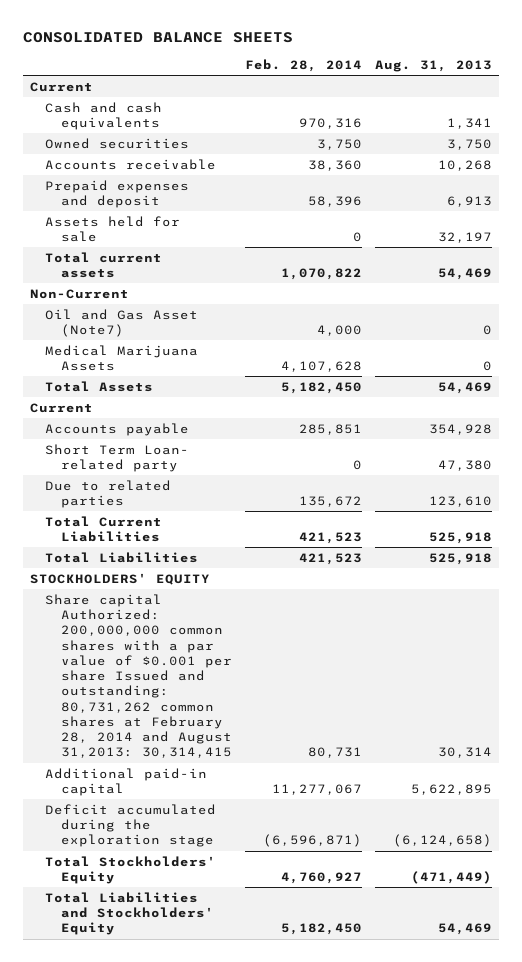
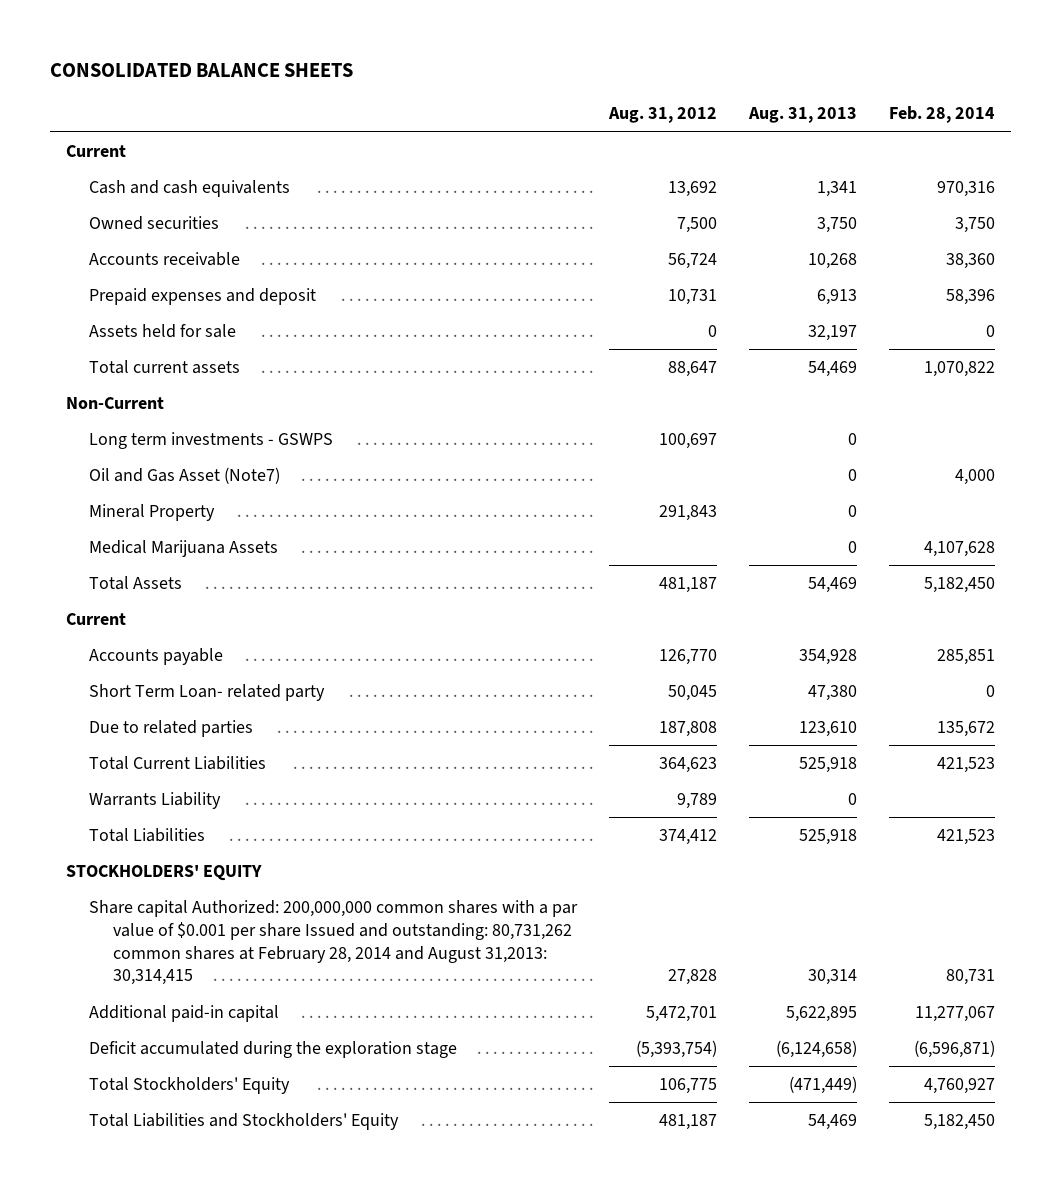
- | Feb. 28, 2014 | Aug. 31, 2013
+ | Aug. 31, 2012 | Aug. 31, 2013 | Feb. 28, 2014
+ Long term investments - GSWPS | 100,697 | 0 |
+ Mineral Property | 291,843 | 0 |
+ Warrants Liability | 9,789 | 0 |

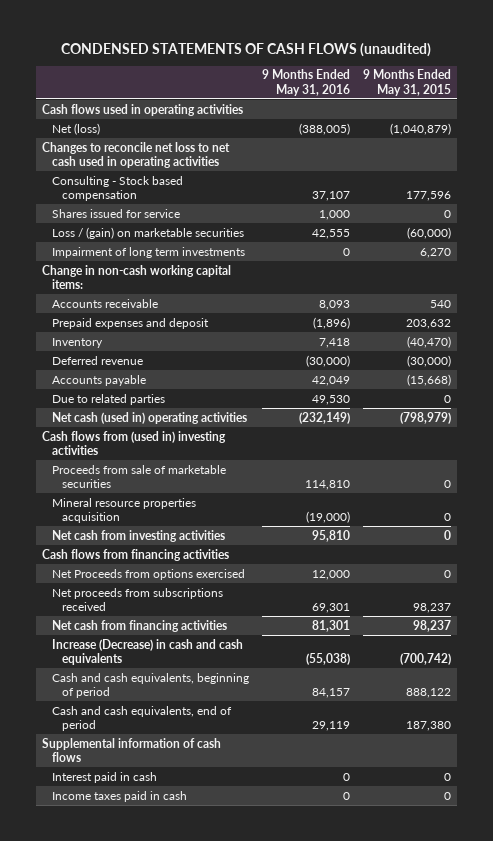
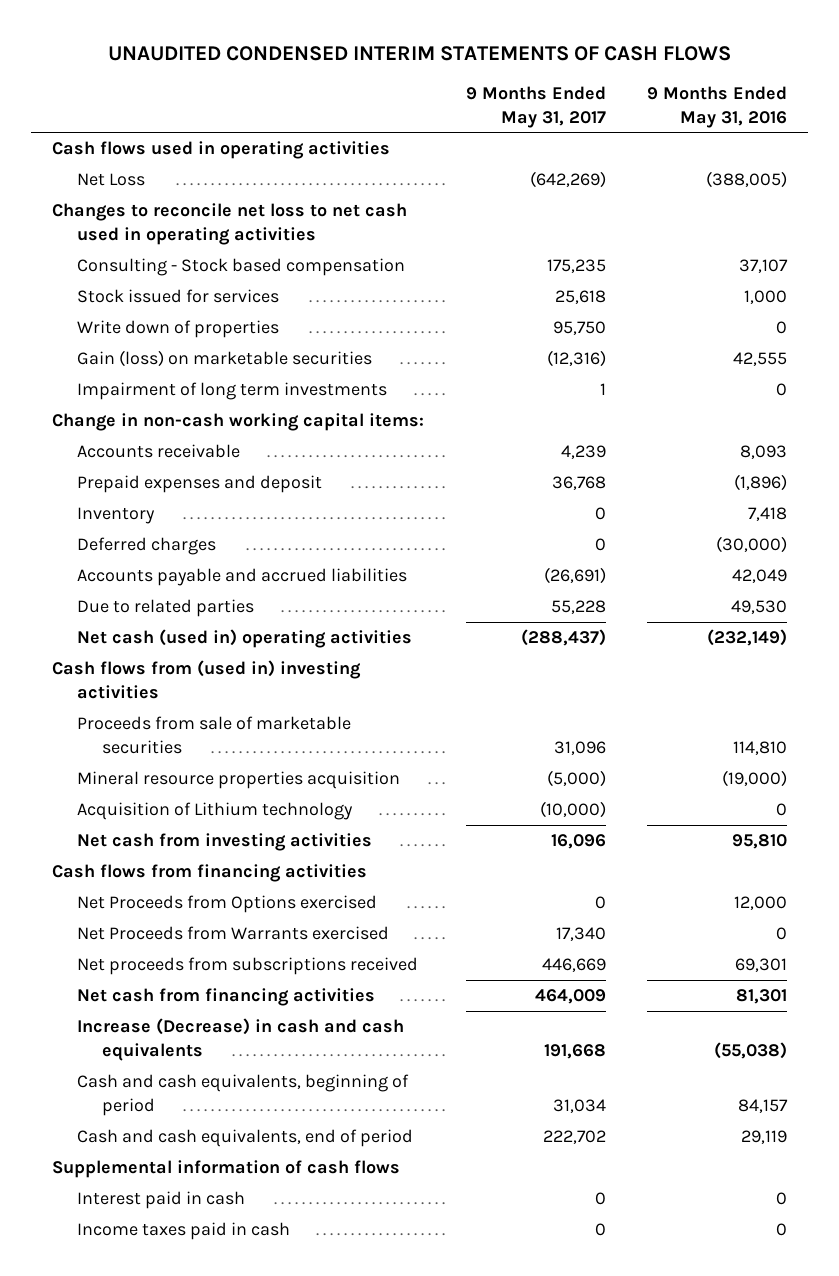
- CONDENSED STATEMENTS OF CASH FLOWS (unaudited)
+ UNAUDITED CONDENSED INTERIM STATEMENTS OF CASH FLOWS
- | 9 Months Ended May 31, 2016 | 9 Months Ended May 31, 2015
+ | 9 Months Ended May 31, 2017 | 9 Months Ended May 31, 2016
- Net (loss) | (388,005) | (1,040,879)
+ Net Loss | (642,269) | (388,005)
- Shares issued for service | 1,000 | 0
- Loss / (gain) on marketable securities | 42,555 | (60,000)
+ Stock issued for services | 25,618 | 1,000
+ Write down of properties | 95,750 | 0
+ Gain (loss) on marketable securities | (12,316) | 42,555
- Deferred revenue | (30,000) | (30,000)
- Accounts payable | 42,049 | (15,668)
+ Deferred charges | 0 | (30,000)
+ Accounts payable and accrued liabilities | (26,691) | 42,049
+ Acquisition of Lithium technology | (10,000) | 0
- Net Proceeds from options exercised | 12,000 | 0
+ Net Proceeds from Options exercised | 0 | 12,000
+ Net Proceeds from Warrants exercised | 17,340 | 0

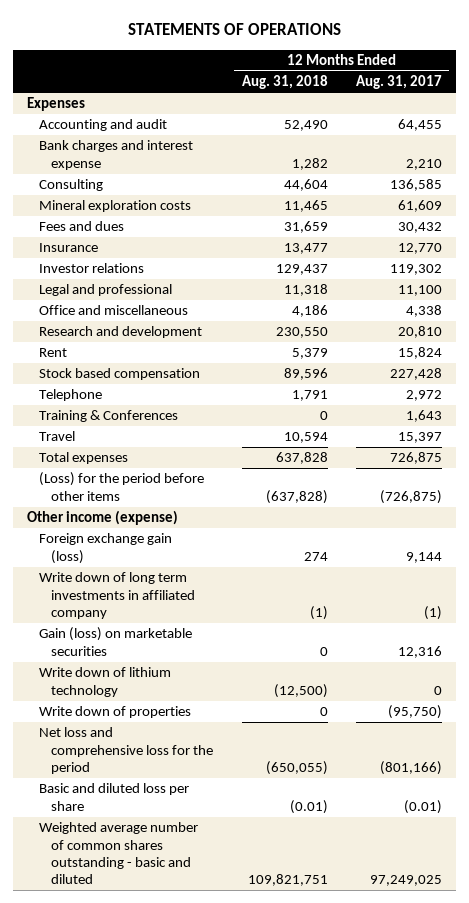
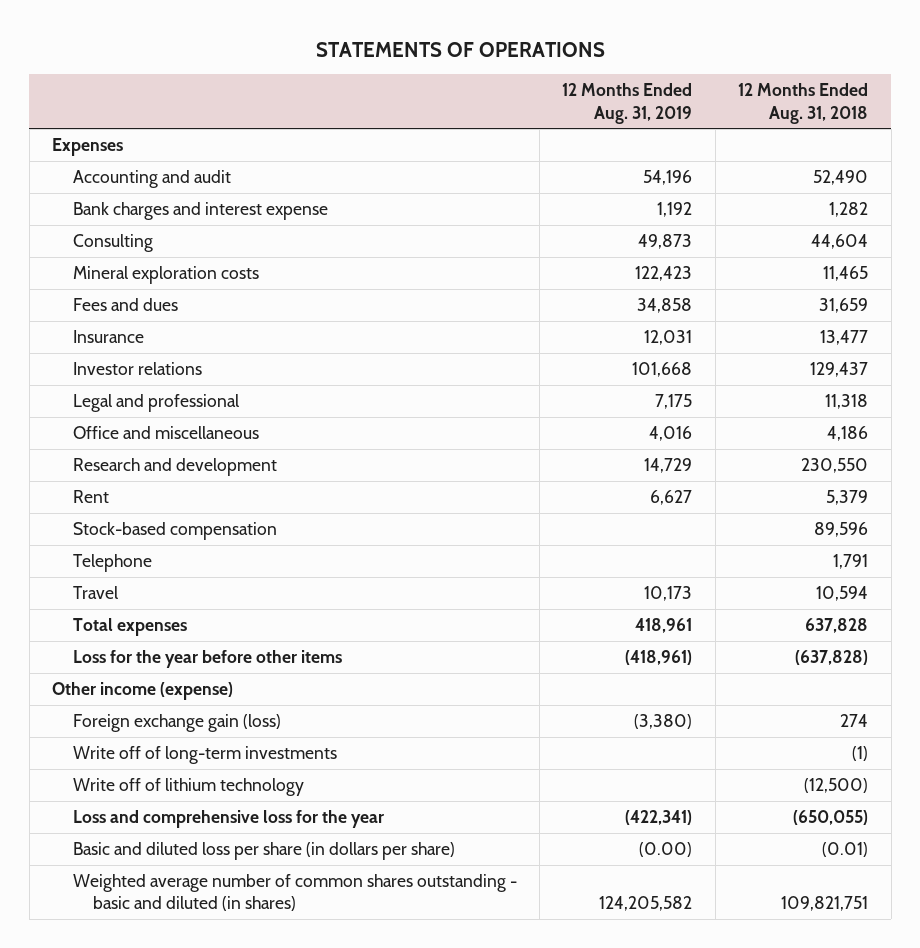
- | 12 Months Ended Aug. 31, 2018 | 12 Months Ended Aug. 31, 2017
+ | 12 Months Ended Aug. 31, 2019 | 12 Months Ended Aug. 31, 2018
- Stock based compensation | 89,596 | 227,428
+ Stock-based compensation | | 89,596
- Training & Conferences | 0 | 1,643
- (Loss) for the period before other items | (637,828) | (726,875)
+ Loss for the year before other items | (418,961) | (637,828)
- Write down of long term investments in affiliated company | (1) | (1)
- Gain (loss) on marketable securities | 0 | 12,316
- Write down of lithium technology | (12,500) | 0
- Write down of properties | 0 | (95,750)
- Net loss and comprehensive loss for the period | (650,055) | (801,166)
- Basic and diluted loss per share | (0.01) | (0.01)
- Weighted average number of common shares outstanding - basic and diluted | 109,821,751 | 97,249,025
+ Write off of long-term investments | | (1)
+ Write off of lithium technology | | (12,500)
+ Loss and comprehensive loss for the year | (422,341) | (650,055)
+ Basic and diluted loss per share (in dollars per share) | (0.00) | (0.01)
+ Weighted average number of common shares outstanding - basic and diluted (in shares) | 124,205,582 | 109,821,751

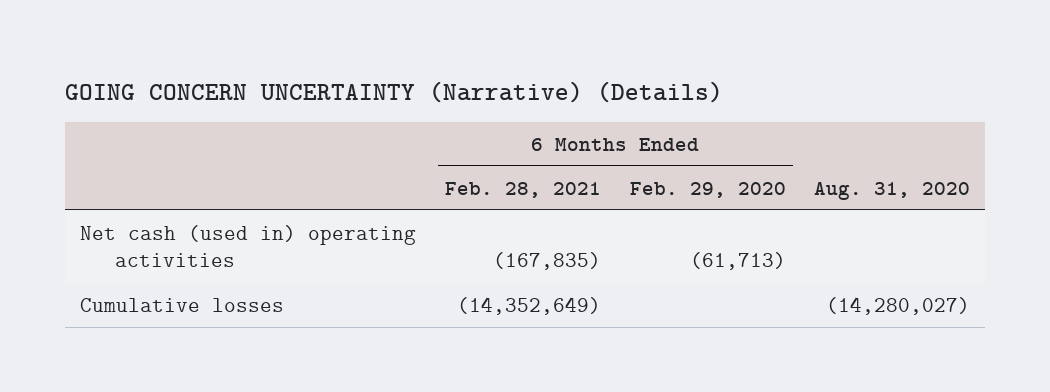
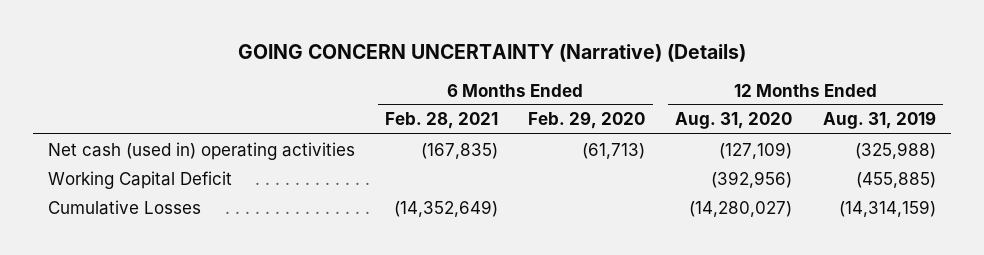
- | 6 Months Ended Feb. 28, 2021 | 6 Months Ended Feb. 29, 2020 | Aug. 31, 2020
+ | 6 Months Ended Feb. 28, 2021 | 6 Months Ended Feb. 29, 2020 | 12 Months Ended Aug. 31, 2020 | 12 Months Ended Aug. 31, 2019
- Cumulative losses | (14,352,649) | | (14,280,027)
+ Working Capital Deficit | | | (392,956) | (455,885)
+ Cumulative Losses | (14,352,649) | | (14,280,027) | (14,314,159)

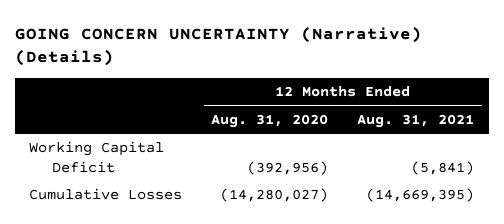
- | 6 Months Ended Feb. 28, 2021 | 6 Months Ended Feb. 29, 2020 | 12 Months Ended Aug. 31, 2020 | 12 Months Ended Aug. 31, 2019
+ | 12 Months Ended Aug. 31, 2020 | 12 Months Ended Aug. 31, 2021
- Net cash (used in) operating activities | (167,835) | (61,713) | (127,109) | (325,988)

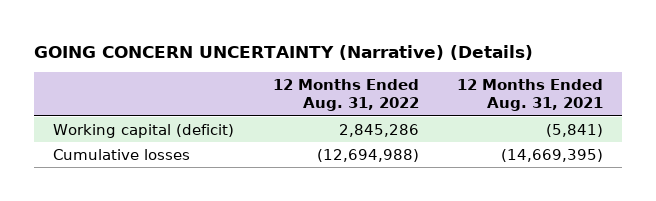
- | 12 Months Ended Aug. 31, 2020 | 12 Months Ended Aug. 31, 2021
+ | 12 Months Ended Aug. 31, 2022 | 12 Months Ended Aug. 31, 2021
- Working Capital Deficit | (392,956) | (5,841)
- Cumulative Losses | (14,280,027) | (14,669,395)
+ Working capital (deficit) | 2,845,286 | (5,841)
+ Cumulative losses | (12,694,988) | (14,669,395)

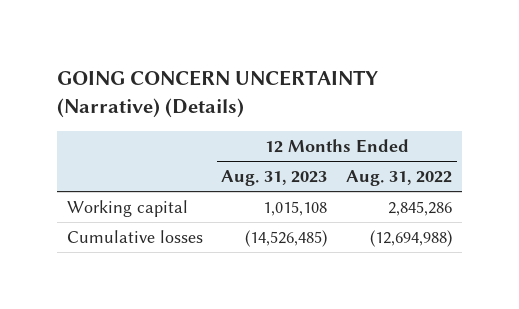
- | 12 Months Ended Aug. 31, 2022 | 12 Months Ended Aug. 31, 2021
+ | 12 Months Ended Aug. 31, 2023 | 12 Months Ended Aug. 31, 2022
- Working capital (deficit) | 2,845,286 | (5,841)
+ Working capital | 1,015,108 | 2,845,286

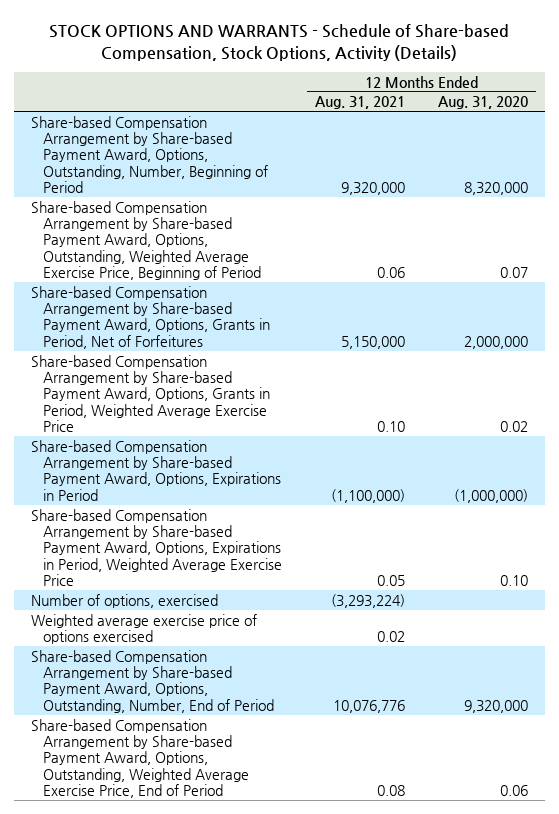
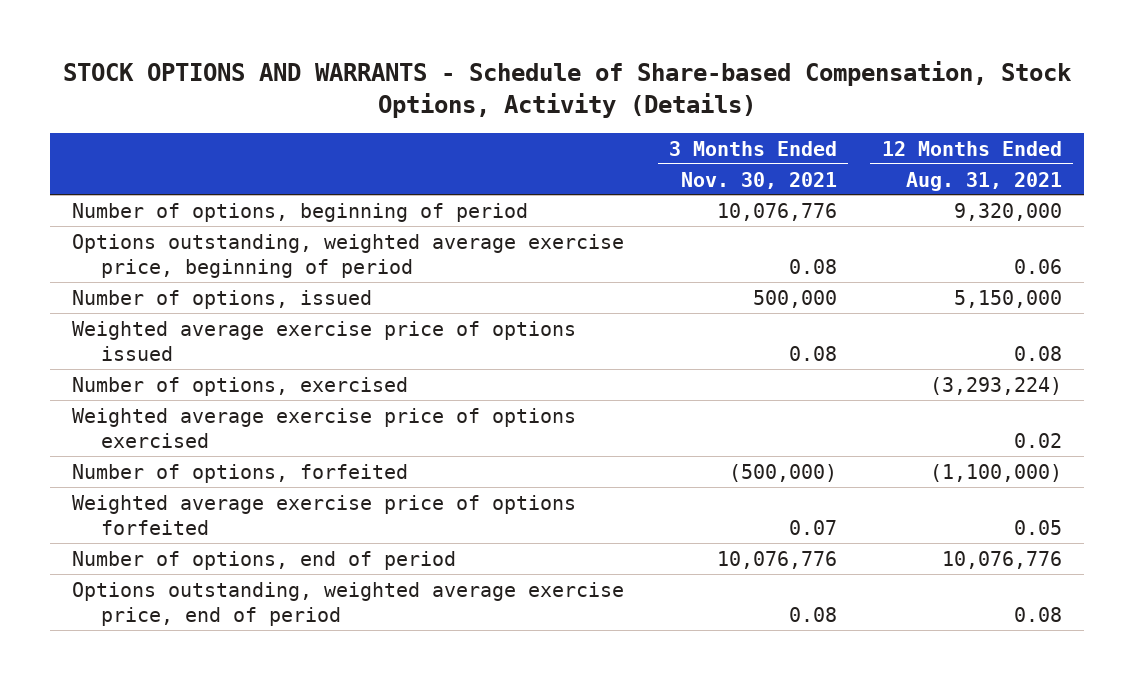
- | 12 Months Ended Aug. 31, 2021 | 12 Months Ended Aug. 31, 2020
+ | 3 Months Ended Nov. 30, 2021 | 12 Months Ended Aug. 31, 2021
- Share-based Compensation Arrangement by Share-based Payment Award, Options, Outstanding, Number, Beginning of Period | 9,320,000 | 8,320,000
- Share-based Compensation Arrangement by Share-based Payment Award, Options, Outstanding, Weighted Average Exercise Price, Beginning of Period | 0.06 | 0.07
- Share-based Compensation Arrangement by Share-based Payment Award, Options, Grants in Period, Net of Forfeitures | 5,150,000 | 2,000,000
- Share-based Compensation Arrangement by Share-based Payment Award, Options, Grants in Period, Weighted Average Exercise Price | 0.10 | 0.02
- Share-based Compensation Arrangement by Share-based Payment Award, Options, Expirations in Period | (1,100,000) | (1,000,000)
- Share-based Compensation Arrangement by Share-based Payment Award, Options, Expirations in Period, Weighted Average Exercise Price | 0.05 | 0.10
+ Number of options, beginning of period | 10,076,776 | 9,320,000
+ Options outstanding, weighted average exercise price, beginning of period | 0.08 | 0.06
+ Number of options, issued | 500,000 | 5,150,000
+ Weighted average exercise price of options issued | 0.08 | 0.08
- Share-based Compensation Arrangement by Share-based Payment Award, Options, Outstanding, Number, End of Period | 10,076,776 | 9,320,000
- Share-based Compensation Arrangement by Share-based Payment Award, Options, Outstanding, Weighted Average Exercise Price, End of Period | 0.08 | 0.06
+ Number of options, forfeited | (500,000) | (1,100,000)
+ Weighted average exercise price of options forfeited | 0.07 | 0.05
+ Number of options, end of period | 10,076,776 | 10,076,776
+ Options outstanding, weighted average exercise price, end of period | 0.08 | 0.08

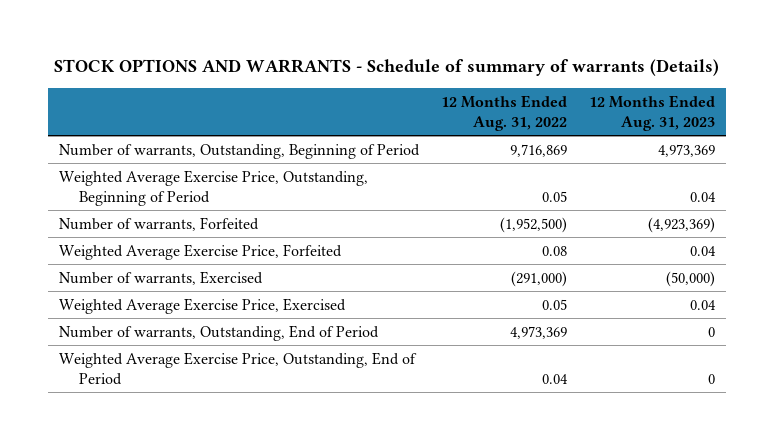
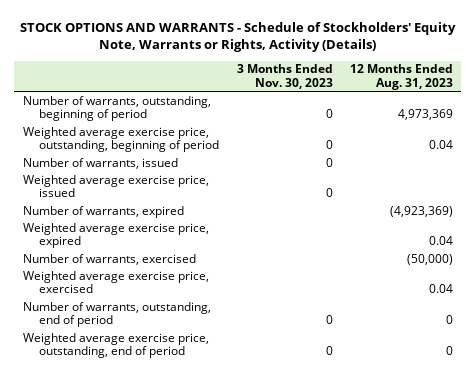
- STOCK OPTIONS AND WARRANTS - Schedule of summary of warrants (Details)
+ STOCK OPTIONS AND WARRANTS - Schedule of Stockholders' Equity Note, Warrants or Rights, Activity (Details)
- | 12 Months Ended Aug. 31, 2022 | 12 Months Ended Aug. 31, 2023
+ | 3 Months Ended Nov. 30, 2023 | 12 Months Ended Aug. 31, 2023
- Number of warrants, Outstanding, Beginning of Period | 9,716,869 | 4,973,369
- Weighted Average Exercise Price, Outstanding, Beginning of Period | 0.05 | 0.04
- Number of warrants, Forfeited | (1,952,500) | (4,923,369)
- Weighted Average Exercise Price, Forfeited | 0.08 | 0.04
- Number of warrants, Exercised | (291,000) | (50,000)
- Weighted Average Exercise Price, Exercised | 0.05 | 0.04
- Number of warrants, Outstanding, End of Period | 4,973,369 | 0
- Weighted Average Exercise Price, Outstanding, End of Period | 0.04 | 0
+ Number of warrants, outstanding, beginning of period | 0 | 4,973,369
+ Weighted average exercise price, outstanding, beginning of period | 0 | 0.04
+ Number of warrants, issued | 0 |
+ Weighted average exercise price, issued | 0 |
+ Number of warrants, expired | | (4,923,369)
+ Weighted average exercise price, expired | | 0.04
+ Number of warrants, exercised | | (50,000)
+ Weighted average exercise price, exercised | | 0.04
+ Number of warrants, outstanding, end of period | 0 | 0
+ Weighted average exercise price, outstanding, end of period | 0 | 0

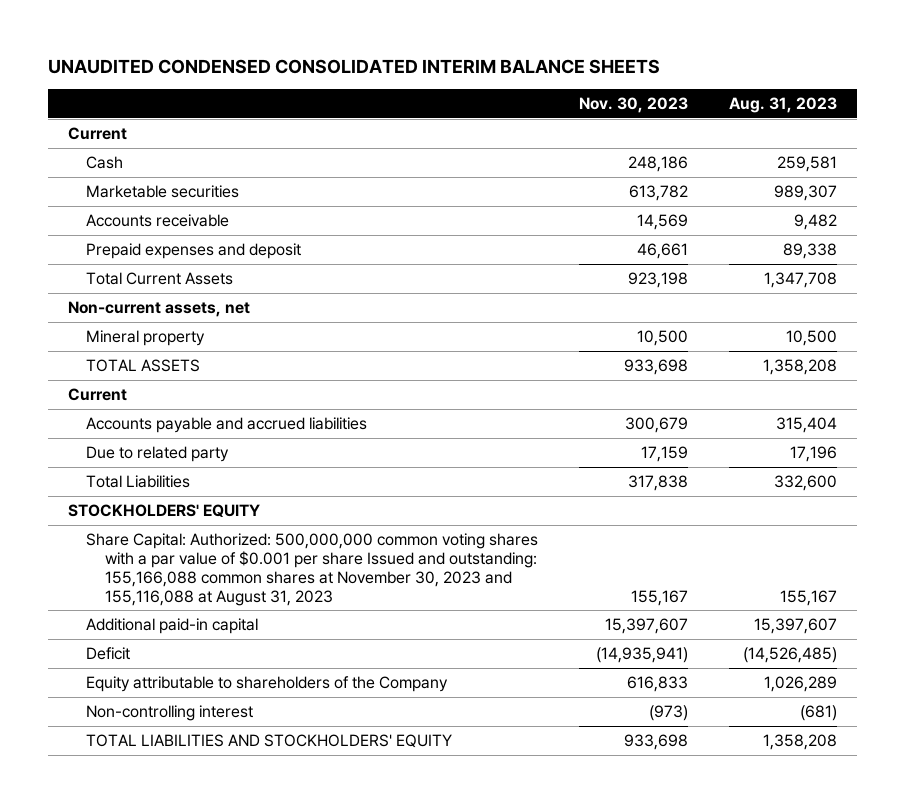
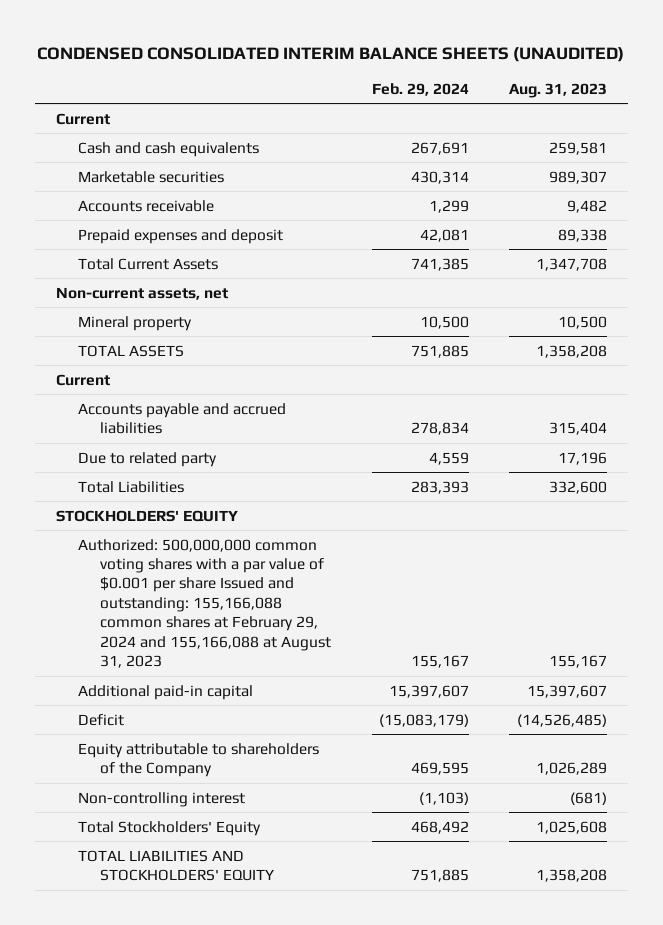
- UNAUDITED CONDENSED CONSOLIDATED INTERIM BALANCE SHEETS
+ CONDENSED CONSOLIDATED INTERIM BALANCE SHEETS (UNAUDITED)
- | Nov. 30, 2023 | Aug. 31, 2023
+ | Feb. 29, 2024 | Aug. 31, 2023
- Cash | 248,186 | 259,581
+ Cash and cash equivalents | 267,691 | 259,581
- Share Capital: Authorized: 500,000,000 common voting shares with a par value of $0.001 per share Issued and outstanding: 155,166,088 common shares at November 30, 2023 and 155,116,088 at August 31, 2023 | 155,167 | 155,167
+ Authorized: 500,000,000 common voting shares with a par value of $0.001 per share Issued and outstanding: 155,166,088 common shares at February 29, 2024 and 155,166,088 at August 31, 2023 | 155,167 | 155,167
+ Total Stockholders' Equity | 468,492 | 1,025,608

